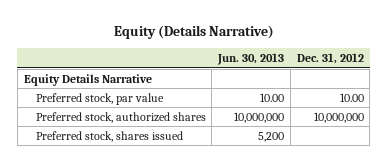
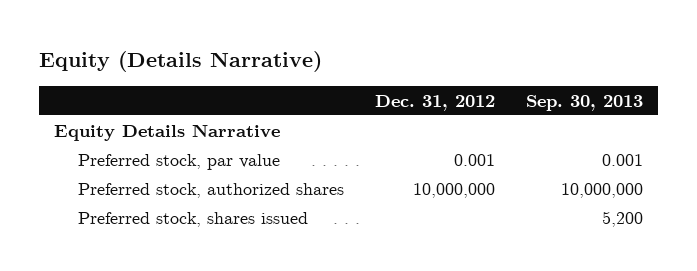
- | Jun. 30, 2013 | Dec. 31, 2012
+ | Dec. 31, 2012 | Sep. 30, 2013
- Preferred stock, par value | 10.00 | 10.00
+ Preferred stock, par value | 0.001 | 0.001

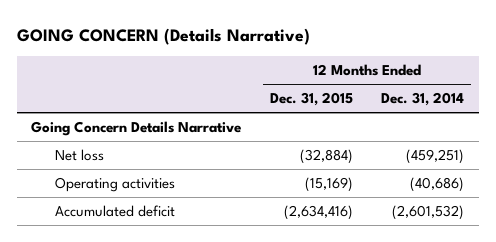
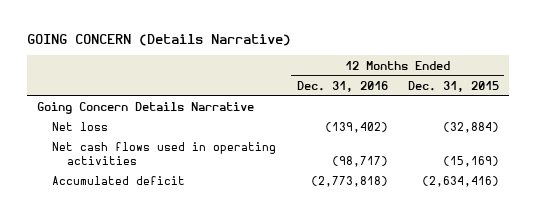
- | 12 Months Ended Dec. 31, 2015 | 12 Months Ended Dec. 31, 2014
+ | 12 Months Ended Dec. 31, 2016 | 12 Months Ended Dec. 31, 2015
- Operating activities | (15,169) | (40,686)
+ Net cash flows used in operating activities | (98,717) | (15,169)

